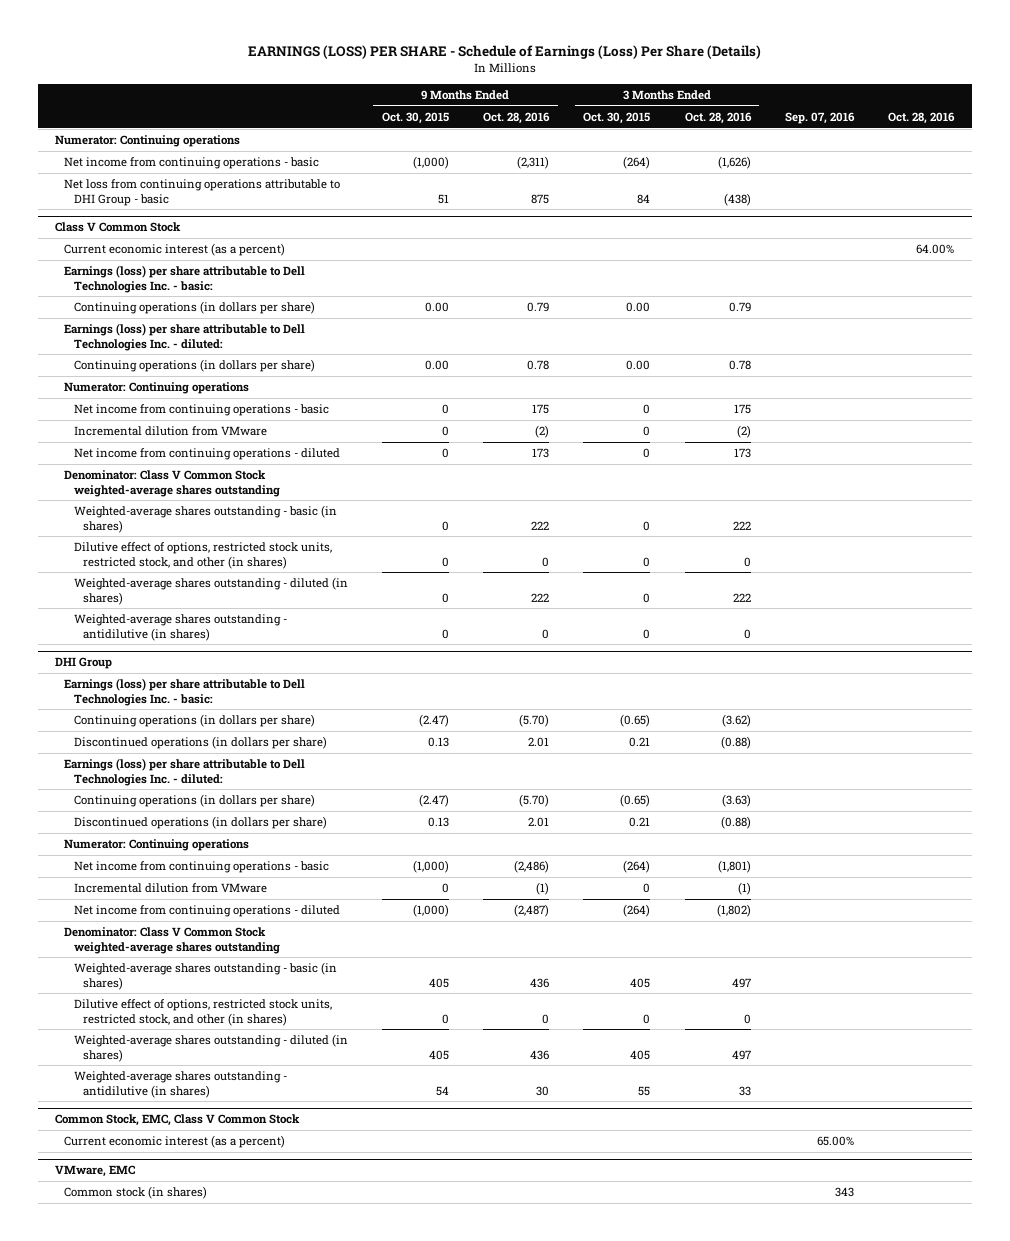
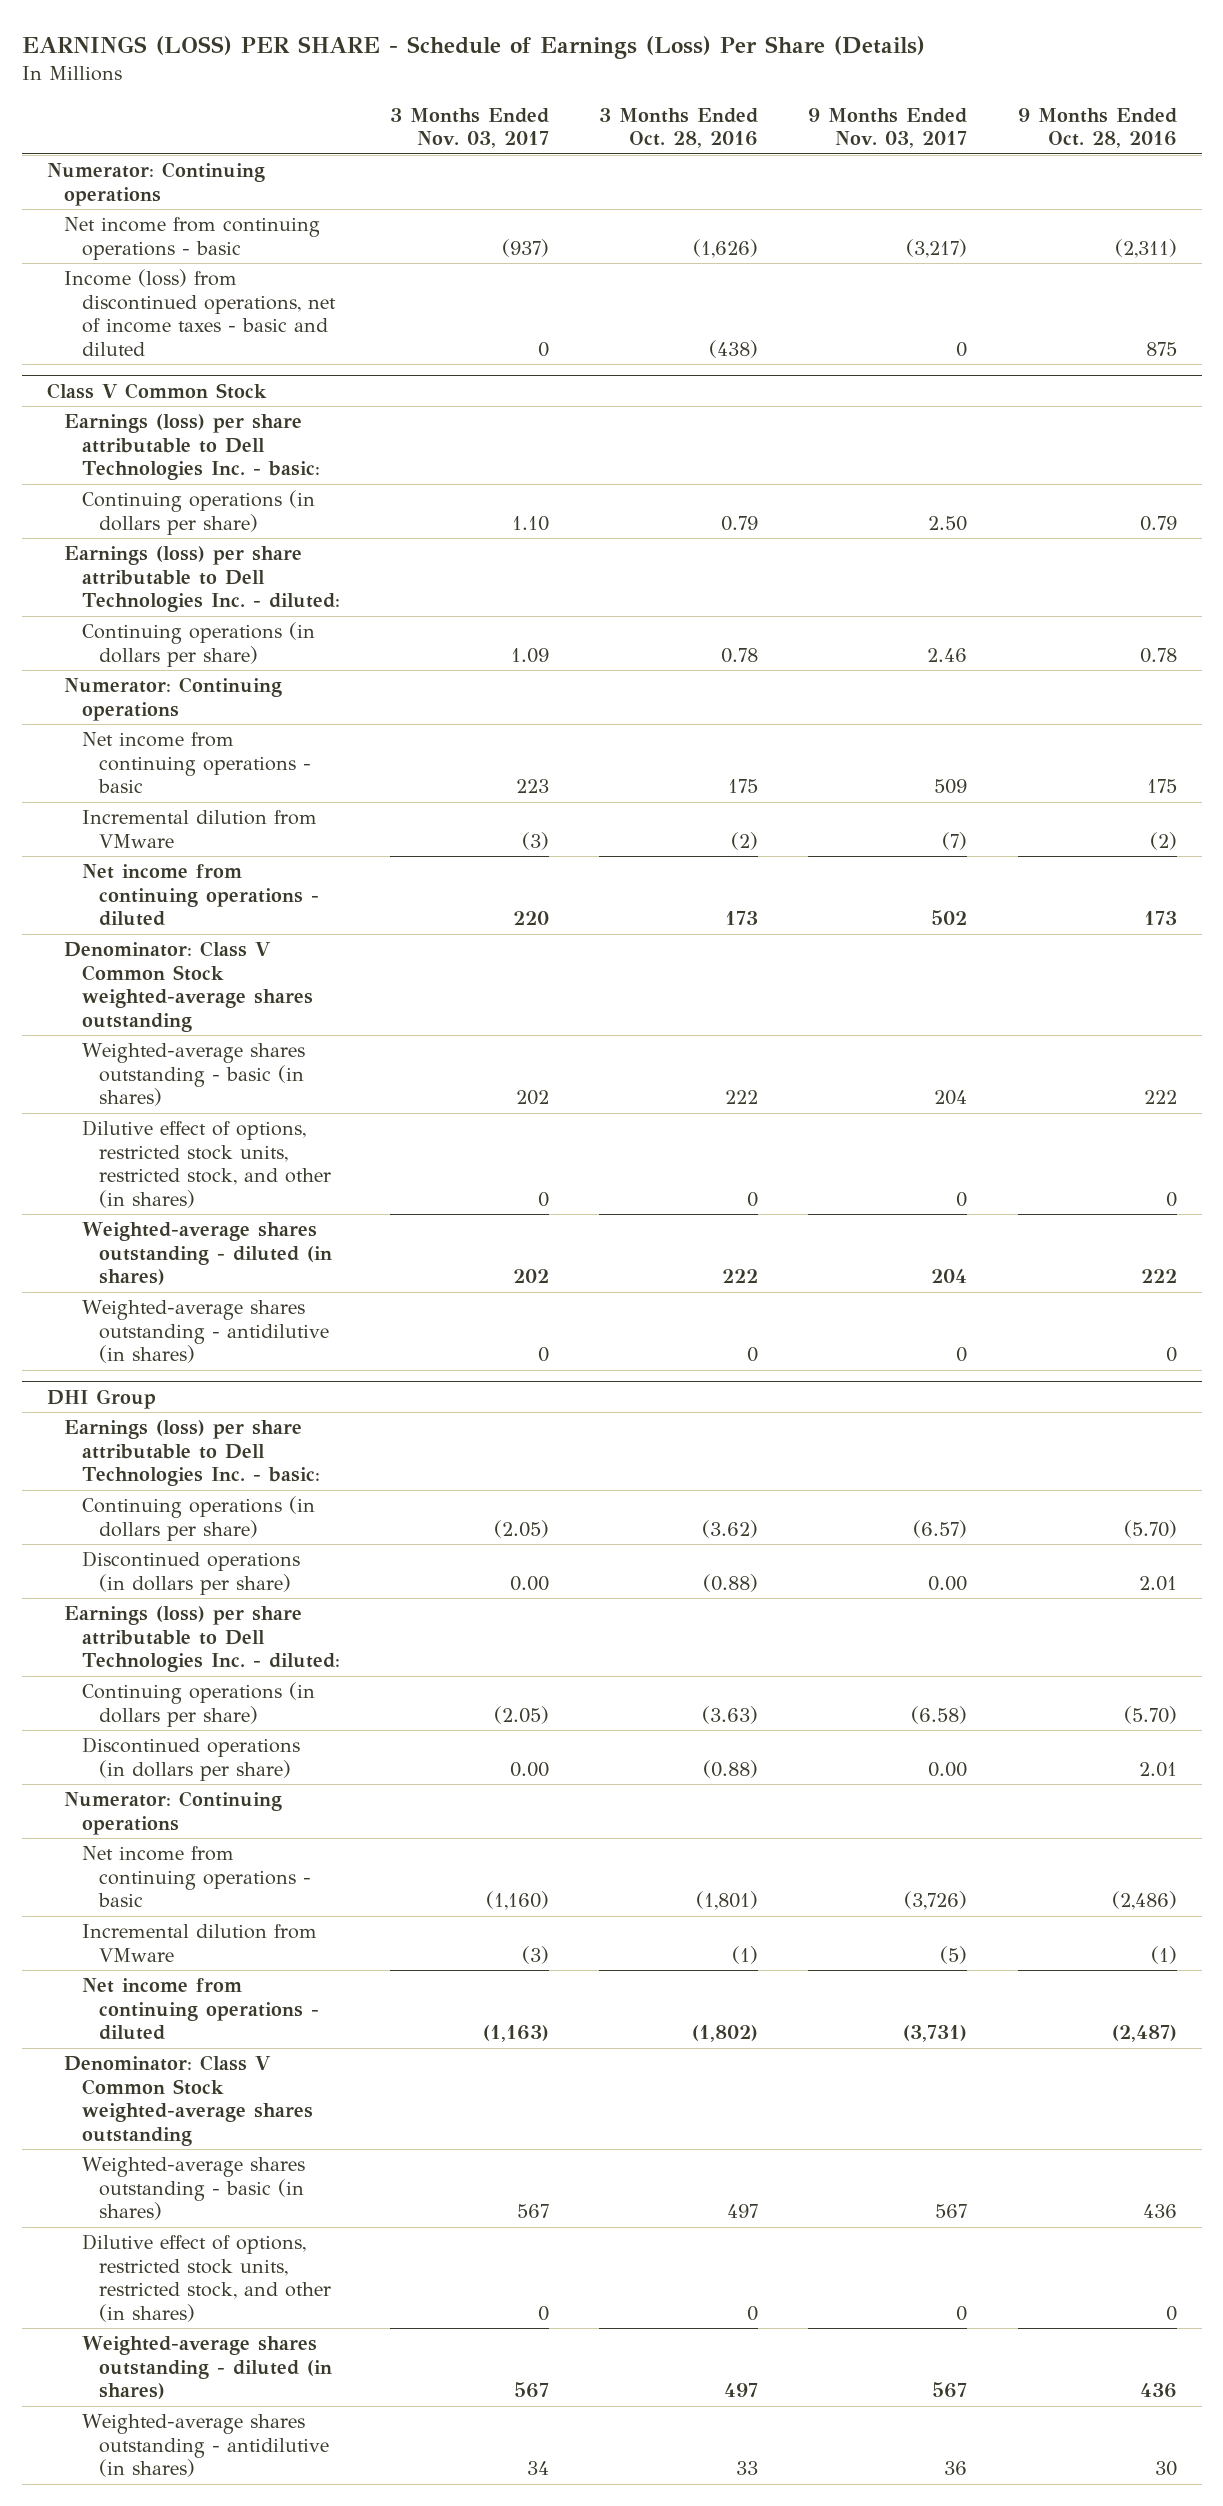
- | 9 Months Ended Oct. 30, 2015 | 9 Months Ended Oct. 28, 2016 | 3 Months Ended Oct. 30, 2015 | 3 Months Ended Oct. 28, 2016 | Sep. 07, 2016 | Oct. 28, 2016
+ | 3 Months Ended Nov. 03, 2017 | 3 Months Ended Oct. 28, 2016 | 9 Months Ended Nov. 03, 2017 | 9 Months Ended Oct. 28, 2016
- Net loss from continuing operations attributable to DHI Group - basic | 51 | 875 | 84 | (438) | |
+ Income (loss) from discontinued operations, net of income taxes - basic and diluted | 0 | (438) | 0 | 875
@ Class V Common Stock
- Current economic interest (as a percent) | | | | | | 64.00%
- Common Stock, EMC, Class V Common Stock
- Current economic interest (as a percent) | | | | | 65.00% |
- VMware, EMC
- Common stock (in shares) | | | | | 343 |

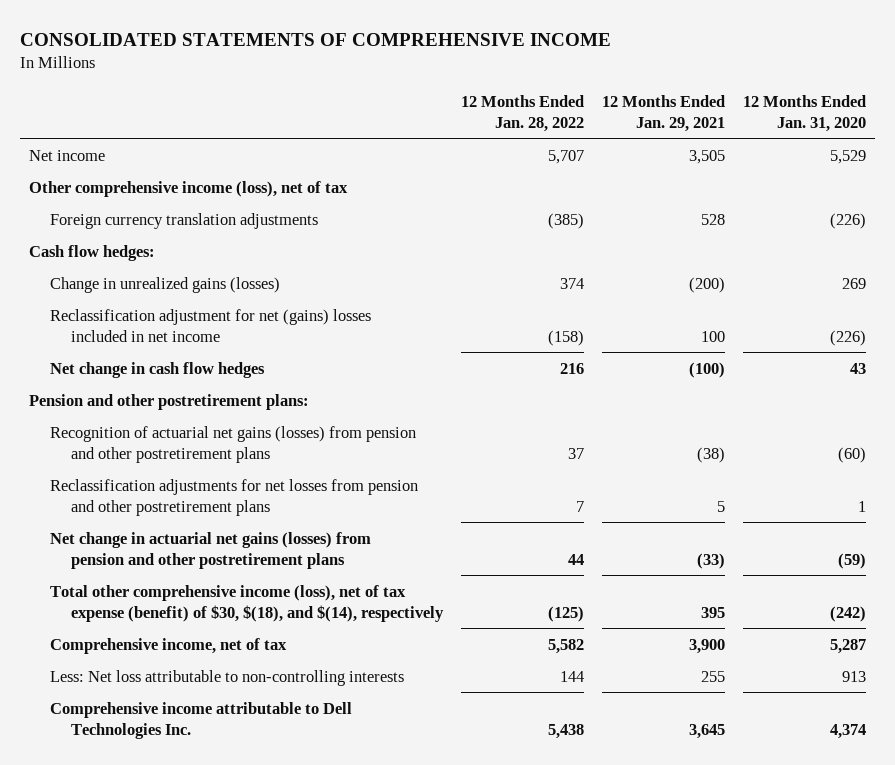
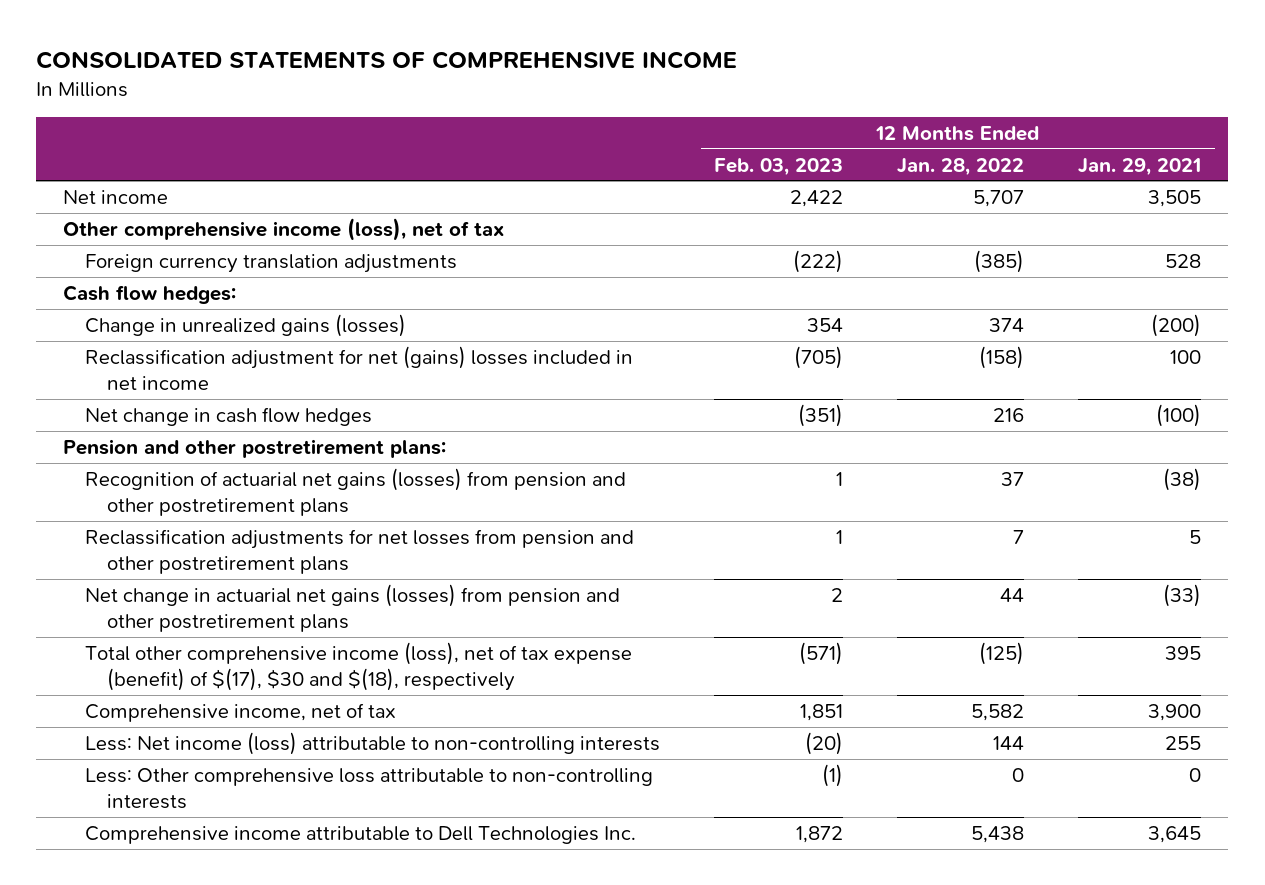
- | 12 Months Ended Jan. 28, 2022 | 12 Months Ended Jan. 29, 2021 | 12 Months Ended Jan. 31, 2020
+ | 12 Months Ended Feb. 03, 2023 | 12 Months Ended Jan. 28, 2022 | 12 Months Ended Jan. 29, 2021
- Total other comprehensive income (loss), net of tax expense (benefit) of $30, $(18), and $(14), respectively | (125) | 395 | (242)
+ Total other comprehensive income (loss), net of tax expense (benefit) of $(17), $30 and $(18), respectively | (571) | (125) | 395
- Less: Net loss attributable to non-controlling interests | 144 | 255 | 913
+ Less: Net income (loss) attributable to non-controlling interests | (20) | 144 | 255
+ Less: Other comprehensive loss attributable to non-controlling interests | (1) | 0 | 0

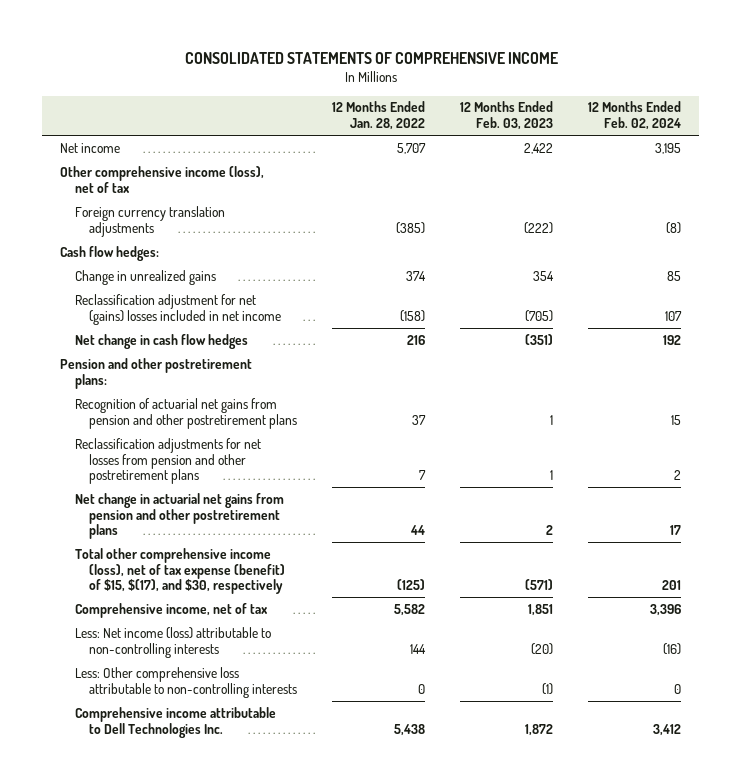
- | 12 Months Ended Feb. 03, 2023 | 12 Months Ended Jan. 28, 2022 | 12 Months Ended Jan. 29, 2021
+ | 12 Months Ended Jan. 28, 2022 | 12 Months Ended Feb. 03, 2023 | 12 Months Ended Feb. 02, 2024
- Change in unrealized gains (losses) | 354 | 374 | (200)
+ Change in unrealized gains | 374 | 354 | 85
- Recognition of actuarial net gains (losses) from pension and other postretirement plans | 1 | 37 | (38)
+ Recognition of actuarial net gains from pension and other postretirement plans | 37 | 1 | 15
- Net change in actuarial net gains (losses) from pension and other postretirement plans | 2 | 44 | (33)
- Total other comprehensive income (loss), net of tax expense (benefit) of $(17), $30 and $(18), respectively | (571) | (125) | 395
+ Net change in actuarial net gains from pension and other postretirement plans | 44 | 2 | 17
+ Total other comprehensive income (loss), net of tax expense (benefit) of $15, $(17), and $30, respectively | (125) | (571) | 201

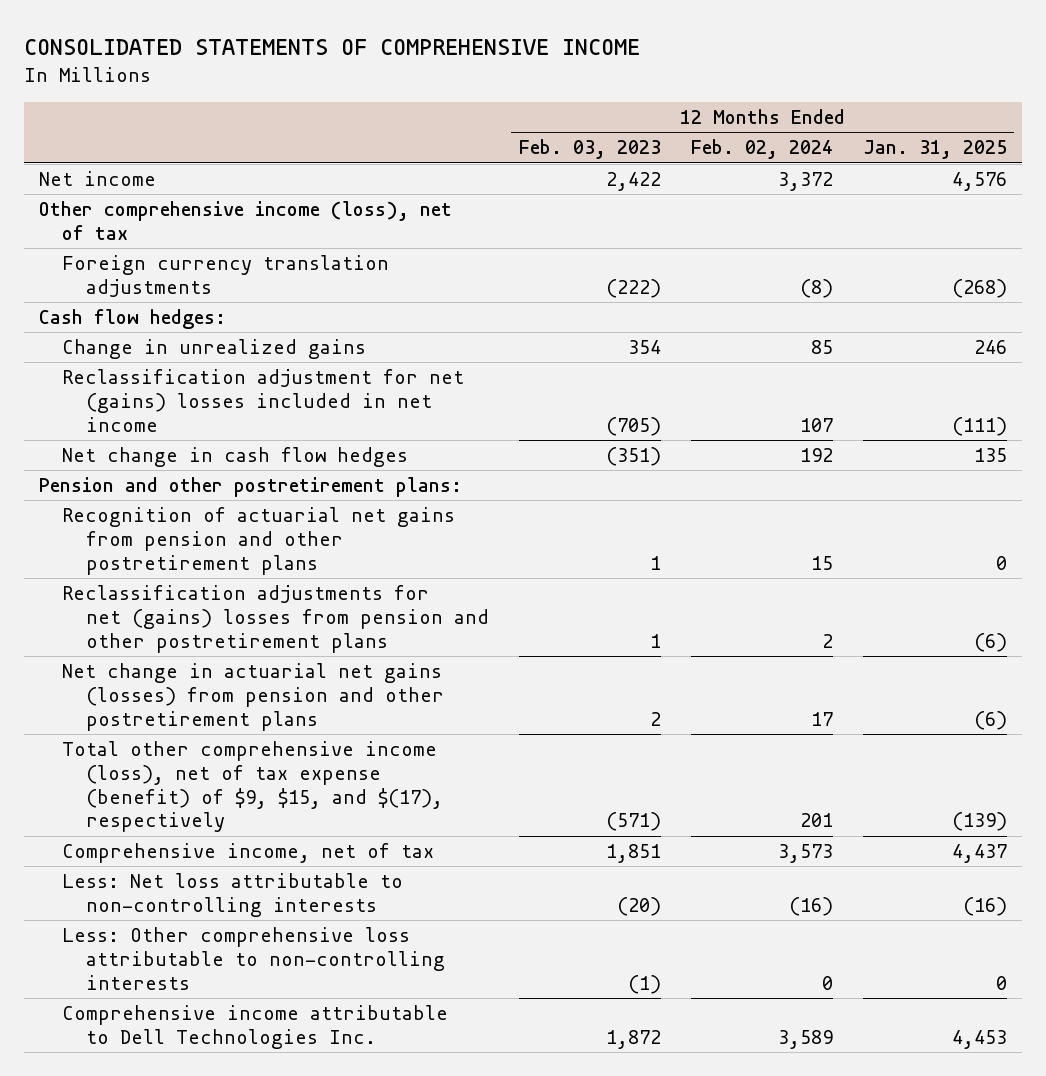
- | 12 Months Ended Jan. 28, 2022 | 12 Months Ended Feb. 03, 2023 | 12 Months Ended Feb. 02, 2024
+ | 12 Months Ended Feb. 03, 2023 | 12 Months Ended Feb. 02, 2024 | 12 Months Ended Jan. 31, 2025
- Net income | 5,707 | 2,422 | 3,195
+ Net income | 2,422 | 3,372 | 4,576
- Reclassification adjustments for net losses from pension and other postretirement plans | 7 | 1 | 2
- Net change in actuarial net gains from pension and other postretirement plans | 44 | 2 | 17
- Total other comprehensive income (loss), net of tax expense (benefit) of $15, $(17), and $30, respectively | (125) | (571) | 201
- Comprehensive income, net of tax | 5,582 | 1,851 | 3,396
- Less: Net income (loss) attributable to non-controlling interests | 144 | (20) | (16)
+ Reclassification adjustments for net (gains) losses from pension and other postretirement plans | 1 | 2 | (6)
+ Net change in actuarial net gains (losses) from pension and other postretirement plans | 2 | 17 | (6)
+ Total other comprehensive income (loss), net of tax expense (benefit) of $9, $15, and $(17), respectively | (571) | 201 | (139)
+ Comprehensive income, net of tax | 1,851 | 3,573 | 4,437
+ Less: Net loss attributable to non-controlling interests | (20) | (16) | (16)
- Comprehensive income attributable to Dell Technologies Inc. | 5,438 | 1,872 | 3,412
+ Comprehensive income attributable to Dell Technologies Inc. | 1,872 | 3,589 | 4,453

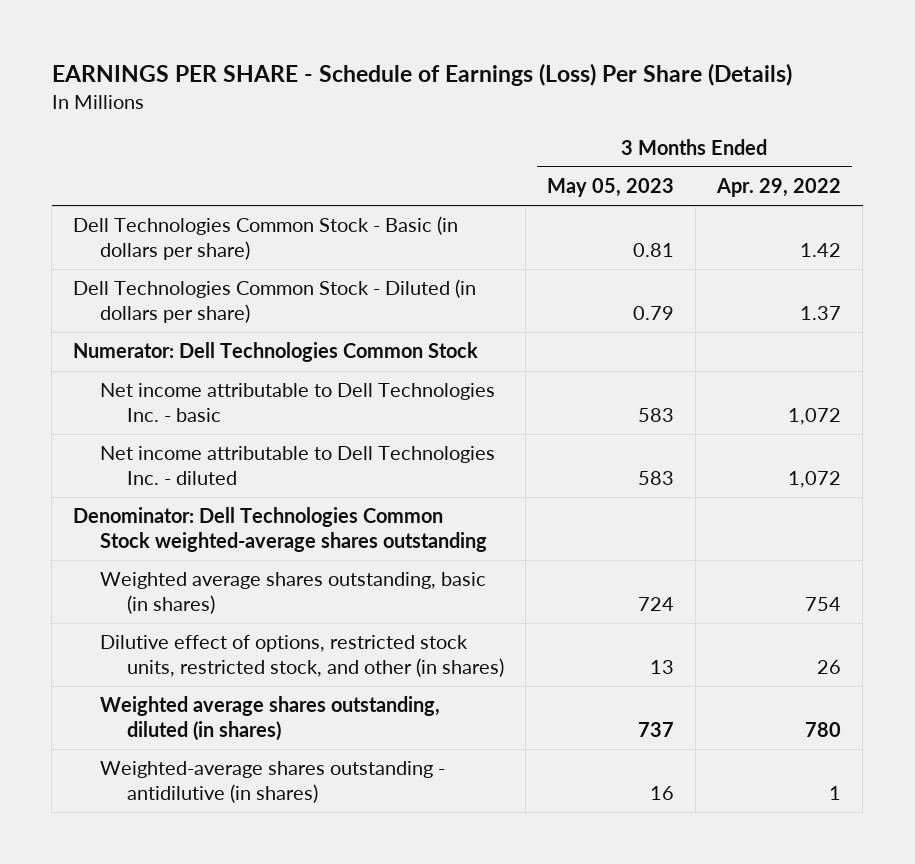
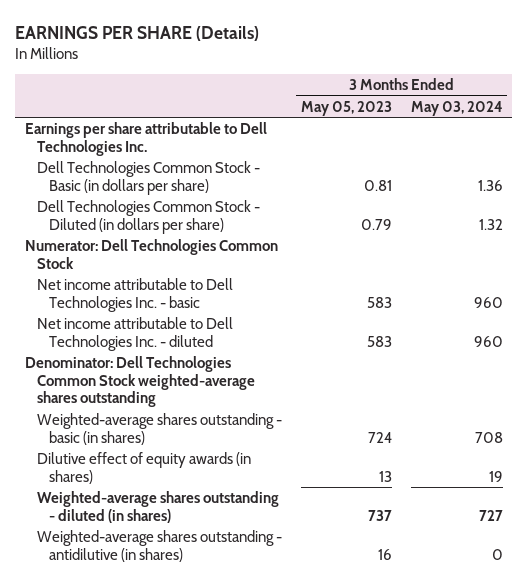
- EARNINGS PER SHARE - Schedule of Earnings (Loss) Per Share (Details)
+ EARNINGS PER SHARE (Details)
- | 3 Months Ended May 05, 2023 | 3 Months Ended Apr. 29, 2022
+ | 3 Months Ended May 05, 2023 | 3 Months Ended May 03, 2024
+ Earnings per share attributable to Dell Technologies Inc.
- Weighted average shares outstanding, basic (in shares) | 724 | 754
- Dilutive effect of options, restricted stock units, restricted stock, and other (in shares) | 13 | 26
- Weighted average shares outstanding, diluted (in shares) | 737 | 780
+ Weighted-average shares outstanding - basic (in shares) | 724 | 708
+ Dilutive effect of equity awards (in shares) | 13 | 19
+ Weighted-average shares outstanding - diluted (in shares) | 737 | 727

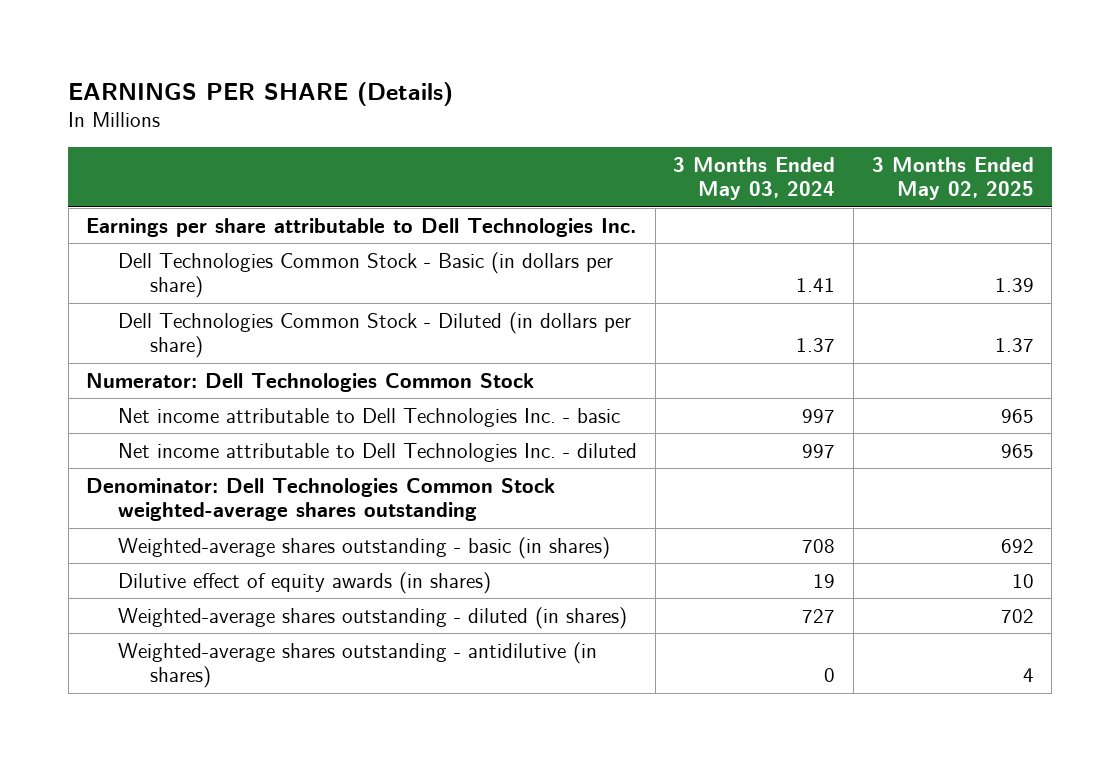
- | 3 Months Ended May 05, 2023 | 3 Months Ended May 03, 2024
+ | 3 Months Ended May 03, 2024 | 3 Months Ended May 02, 2025
- Dell Technologies Common Stock - Basic (in dollars per share) | 0.81 | 1.36
- Dell Technologies Common Stock - Diluted (in dollars per share) | 0.79 | 1.32
+ Dell Technologies Common Stock - Basic (in dollars per share) | 1.41 | 1.39
+ Dell Technologies Common Stock - Diluted (in dollars per share) | 1.37 | 1.37
- Net income attributable to Dell Technologies Inc. - basic | 583 | 960
- Net income attributable to Dell Technologies Inc. - diluted | 583 | 960
+ Net income attributable to Dell Technologies Inc. - basic | 997 | 965
+ Net income attributable to Dell Technologies Inc. - diluted | 997 | 965

